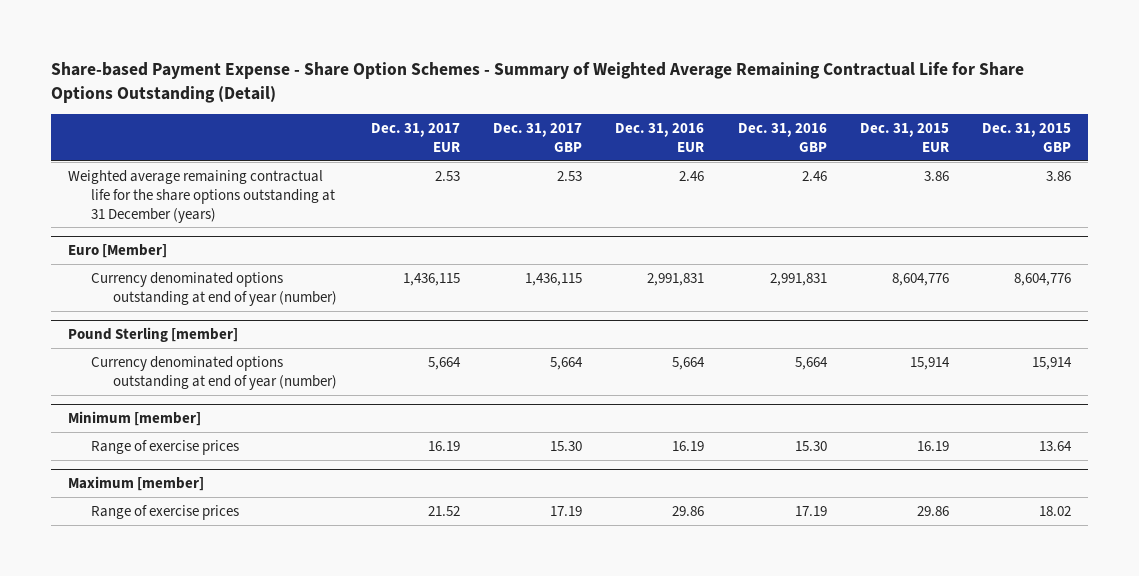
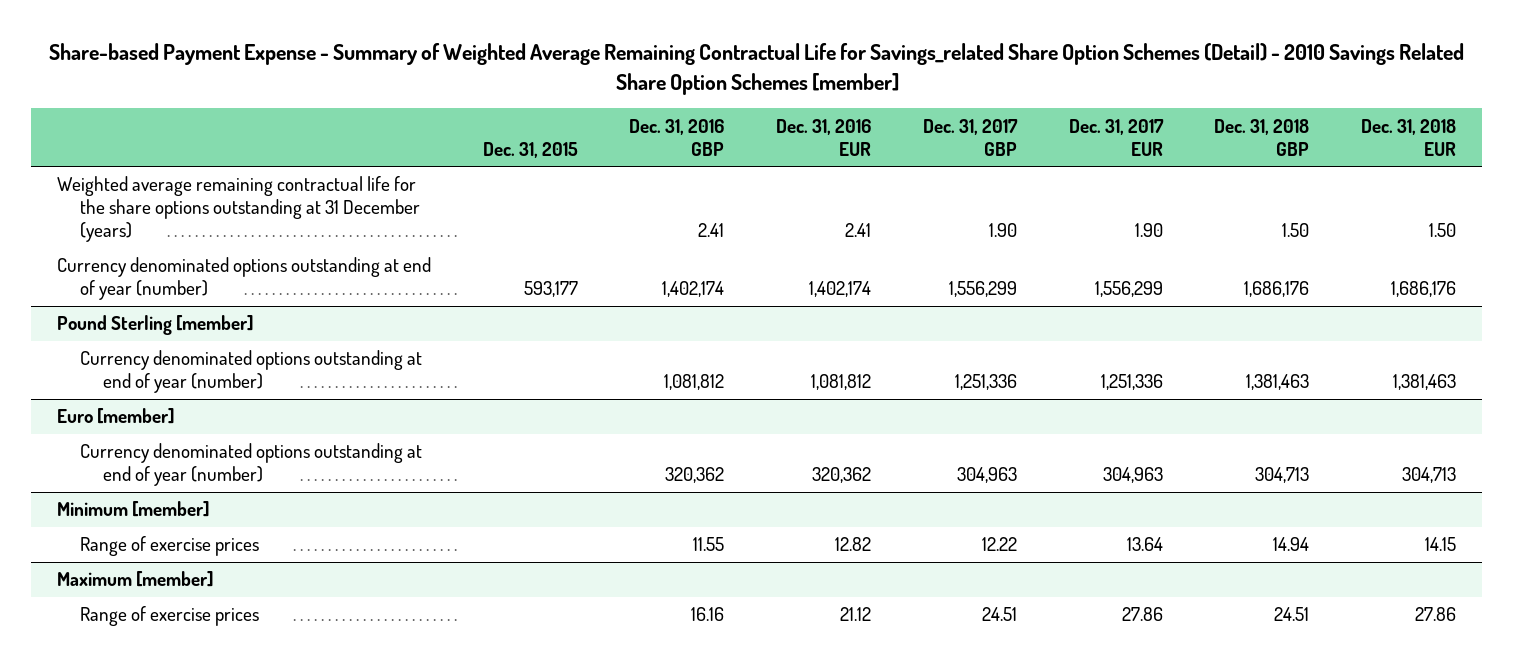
- Share-based Payment Expense - Share Option Schemes - Summary of Weighted Average Remaining Contractual Life for Share Options Outstanding (Detail)
+ Share-based Payment Expense - Summary of Weighted Average Remaining Contractual Life for Savings_related Share Option Schemes (Detail) - 2010 Savings Related Share Option Schemes [member]
- | Dec. 31, 2017 EUR | Dec. 31, 2017 GBP | Dec. 31, 2016 EUR | Dec. 31, 2016 GBP | Dec. 31, 2015 EUR | Dec. 31, 2015 GBP
+ | Dec. 31, 2015 | Dec. 31, 2016 GBP | Dec. 31, 2016 EUR | Dec. 31, 2017 GBP | Dec. 31, 2017 EUR | Dec. 31, 2018 GBP | Dec. 31, 2018 EUR
- Weighted average remaining contractual life for the share options outstanding at 31 December (years) | 2.53 | 2.53 | 2.46 | 2.46 | 3.86 | 3.86
- Euro [Member]
- Currency denominated options outstanding at end of year (number) | 1,436,115 | 1,436,115 | 2,991,831 | 2,991,831 | 8,604,776 | 8,604,776
+ Weighted average remaining contractual life for the share options outstanding at 31 December (years) | | 2.41 | 2.41 | 1.90 | 1.90 | 1.50 | 1.50
+ Currency denominated options outstanding at end of year (number) | 593,177 | 1,402,174 | 1,402,174 | 1,556,299 | 1,556,299 | 1,686,176 | 1,686,176
@ Pound Sterling [member]
- Currency denominated options outstanding at end of year (number) | 5,664 | 5,664 | 5,664 | 5,664 | 15,914 | 15,914
+ Currency denominated options outstanding at end of year (number) | | 1,081,812 | 1,081,812 | 1,251,336 | 1,251,336 | 1,381,463 | 1,381,463
+ Euro [member]
+ Currency denominated options outstanding at end of year (number) | | 320,362 | 320,362 | 304,963 | 304,963 | 304,713 | 304,713
@ Minimum [member]
- Range of exercise prices | 16.19 | 15.30 | 16.19 | 15.30 | 16.19 | 13.64
+ Range of exercise prices | | 11.55 | 12.82 | 12.22 | 13.64 | 14.94 | 14.15
@ Maximum [member]
- Range of exercise prices | 21.52 | 17.19 | 29.86 | 17.19 | 29.86 | 18.02
+ Range of exercise prices | | 16.16 | 21.12 | 24.51 | 27.86 | 24.51 | 27.86

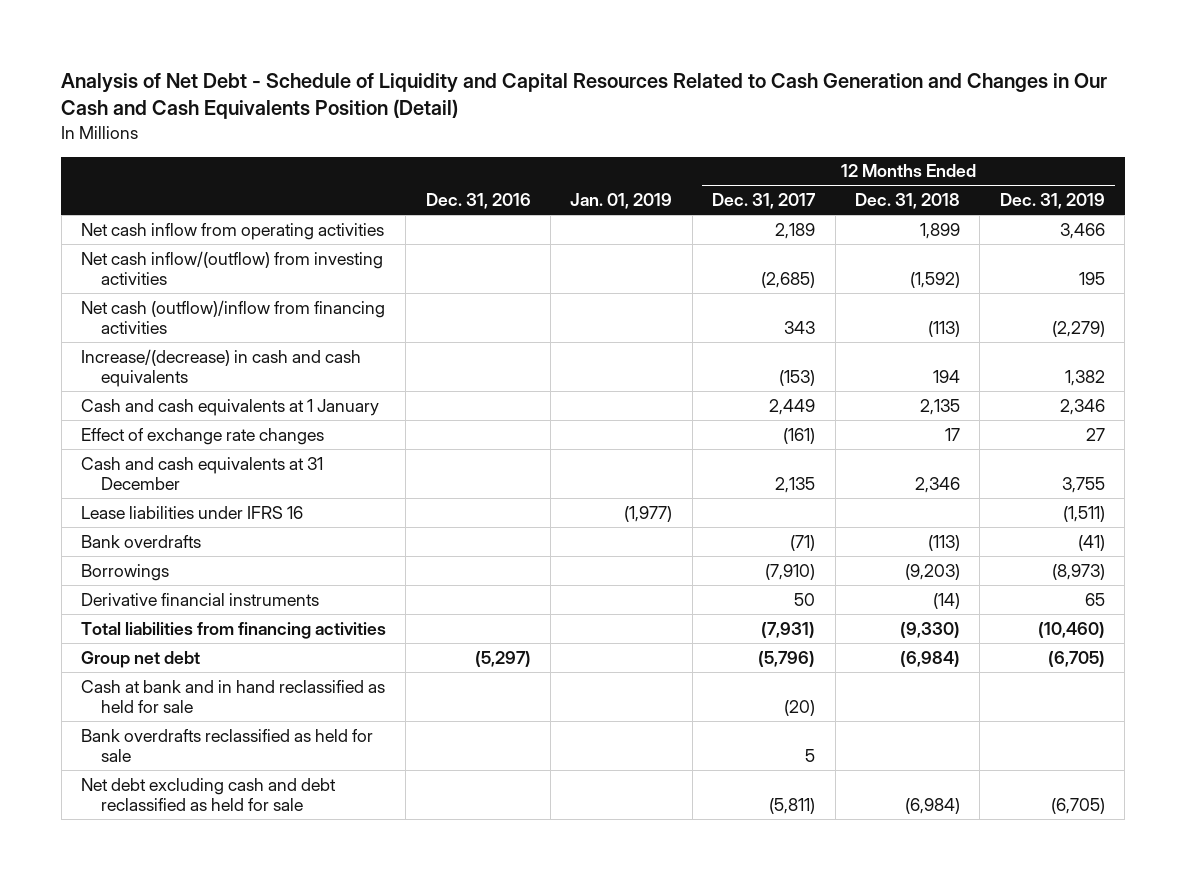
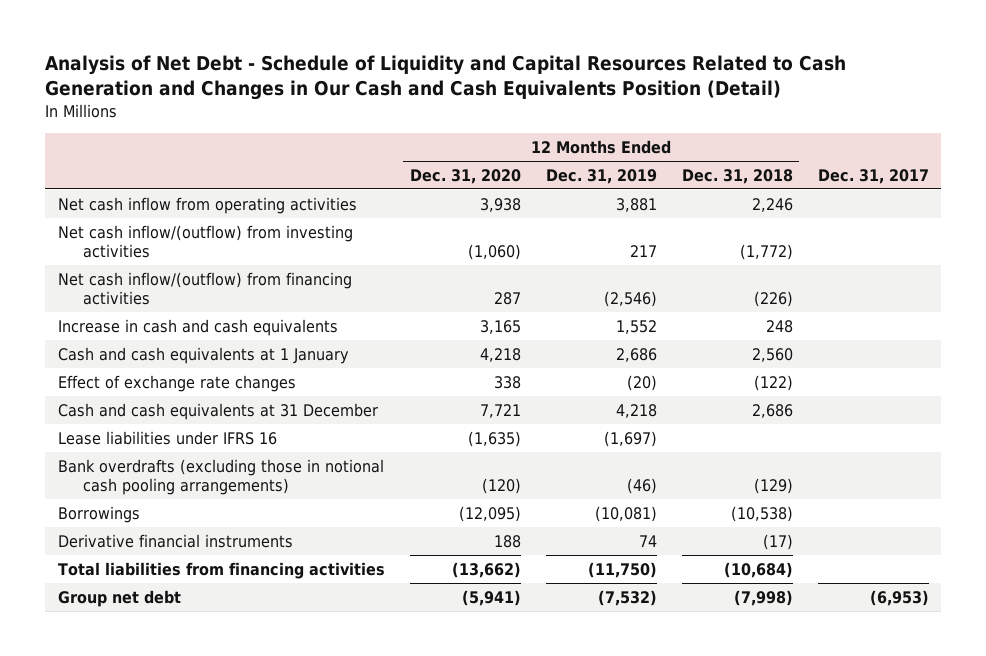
- | Dec. 31, 2016 | Jan. 01, 2019 | 12 Months Ended Dec. 31, 2017 | 12 Months Ended Dec. 31, 2018 | 12 Months Ended Dec. 31, 2019
+ | 12 Months Ended Dec. 31, 2020 | 12 Months Ended Dec. 31, 2019 | 12 Months Ended Dec. 31, 2018 | Dec. 31, 2017
- Net cash inflow from operating activities | | | 2,189 | 1,899 | 3,466
- Net cash inflow/(outflow) from investing activities | | | (2,685) | (1,592) | 195
- Net cash (outflow)/inflow from financing activities | | | 343 | (113) | (2,279)
- Increase/(decrease) in cash and cash equivalents | | | (153) | 194 | 1,382
- Cash and cash equivalents at 1 January | | | 2,449 | 2,135 | 2,346
- Effect of exchange rate changes | | | (161) | 17 | 27
- Cash and cash equivalents at 31 December | | | 2,135 | 2,346 | 3,755
- Lease liabilities under IFRS 16 | | (1,977) | | | (1,511)
- Bank overdrafts | | | (71) | (113) | (41)
- Borrowings | | | (7,910) | (9,203) | (8,973)
- Derivative financial instruments | | | 50 | (14) | 65
- Total liabilities from financing activities | | | (7,931) | (9,330) | (10,460)
- Group net debt | (5,297) | | (5,796) | (6,984) | (6,705)
- Cash at bank and in hand reclassified as held for sale | | | (20) | |
- Bank overdrafts reclassified as held for sale | | | 5 | |
- Net debt excluding cash and debt reclassified as held for sale | | | (5,811) | (6,984) | (6,705)
+ Net cash inflow from operating activities | 3,938 | 3,881 | 2,246 |
+ Net cash inflow/(outflow) from investing activities | (1,060) | 217 | (1,772) |
+ Net cash inflow/(outflow) from financing activities | 287 | (2,546) | (226) |
+ Increase in cash and cash equivalents | 3,165 | 1,552 | 248 |
+ Cash and cash equivalents at 1 January | 4,218 | 2,686 | 2,560 |
+ Effect of exchange rate changes | 338 | (20) | (122) |
+ Cash and cash equivalents at 31 December | 7,721 | 4,218 | 2,686 |
+ Lease liabilities under IFRS 16 | (1,635) | (1,697) | |
+ Bank overdrafts (excluding those in notional cash pooling arrangements) | (120) | (46) | (129) |
+ Borrowings | (12,095) | (10,081) | (10,538) |
+ Derivative financial instruments | 188 | 74 | (17) |
+ Total liabilities from financing activities | (13,662) | (11,750) | (10,684) |
+ Group net debt | (5,941) | (7,532) | (7,998) | (6,953)

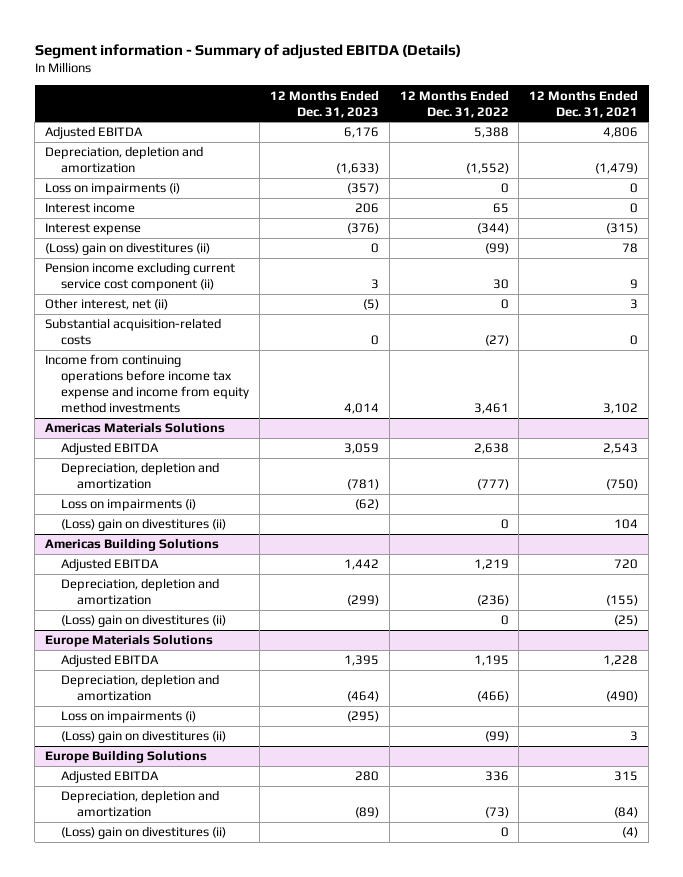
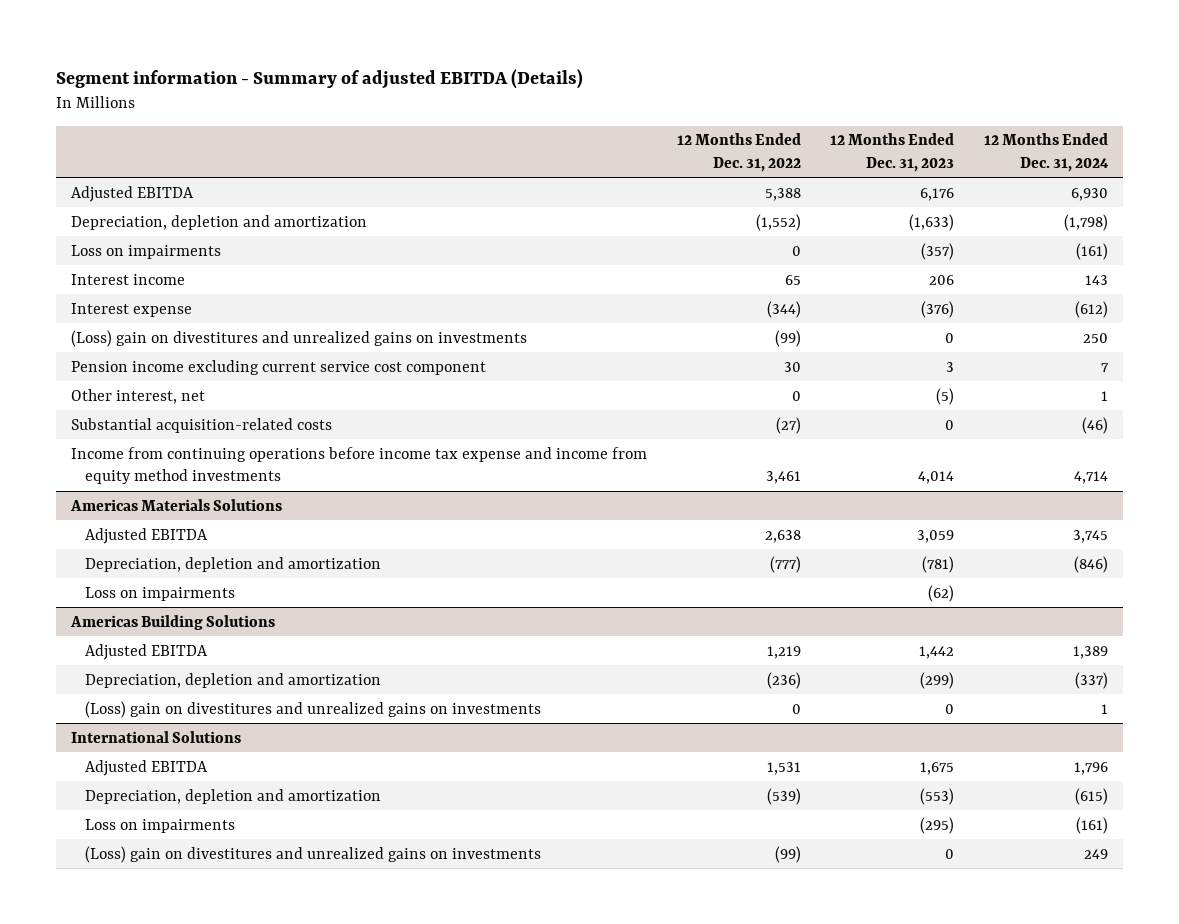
- | 12 Months Ended Dec. 31, 2023 | 12 Months Ended Dec. 31, 2022 | 12 Months Ended Dec. 31, 2021
+ | 12 Months Ended Dec. 31, 2022 | 12 Months Ended Dec. 31, 2023 | 12 Months Ended Dec. 31, 2024
- Loss on impairments (i) | (357) | 0 | 0
+ Loss on impairments | 0 | (357) | (161)
- (Loss) gain on divestitures (ii) | 0 | (99) | 78
- Pension income excluding current service cost component (ii) | 3 | 30 | 9
- Other interest, net (ii) | (5) | 0 | 3
+ (Loss) gain on divestitures and unrealized gains on investments | (99) | 0 | 250
+ Pension income excluding current service cost component | 30 | 3 | 7
+ Other interest, net | 0 | (5) | 1
@ Americas Materials Solutions
- Loss on impairments (i) | (62) | |
- (Loss) gain on divestitures (ii) | | 0 | 104
+ Loss on impairments | | (62) |
@ Americas Building Solutions
- (Loss) gain on divestitures (ii) | | 0 | (25)
- Europe Materials Solutions
- Adjusted EBITDA | 1,395 | 1,195 | 1,228
- Depreciation, depletion and amortization | (464) | (466) | (490)
- Loss on impairments (i) | (295) | |
- (Loss) gain on divestitures (ii) | | (99) | 3
- Europe Building Solutions
- Adjusted EBITDA | 280 | 336 | 315
- Depreciation, depletion and amortization | (89) | (73) | (84)
- (Loss) gain on divestitures (ii) | | 0 | (4)
@ Americas Building Solutions
+ (Loss) gain on divestitures and unrealized gains on investments | 0 | 0 | 1
+ International Solutions
+ Adjusted EBITDA | 1,531 | 1,675 | 1,796
+ Depreciation, depletion and amortization | (539) | (553) | (615)
+ Loss on impairments | | (295) | (161)
+ (Loss) gain on divestitures and unrealized gains on investments | (99) | 0 | 249

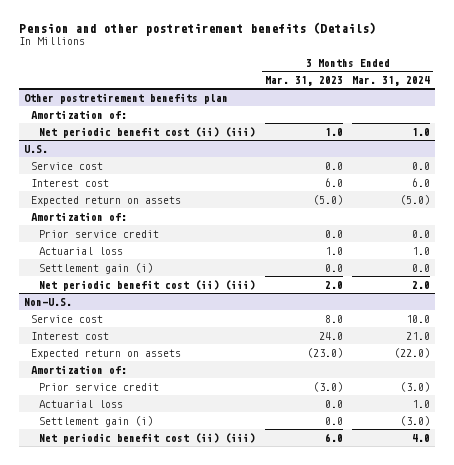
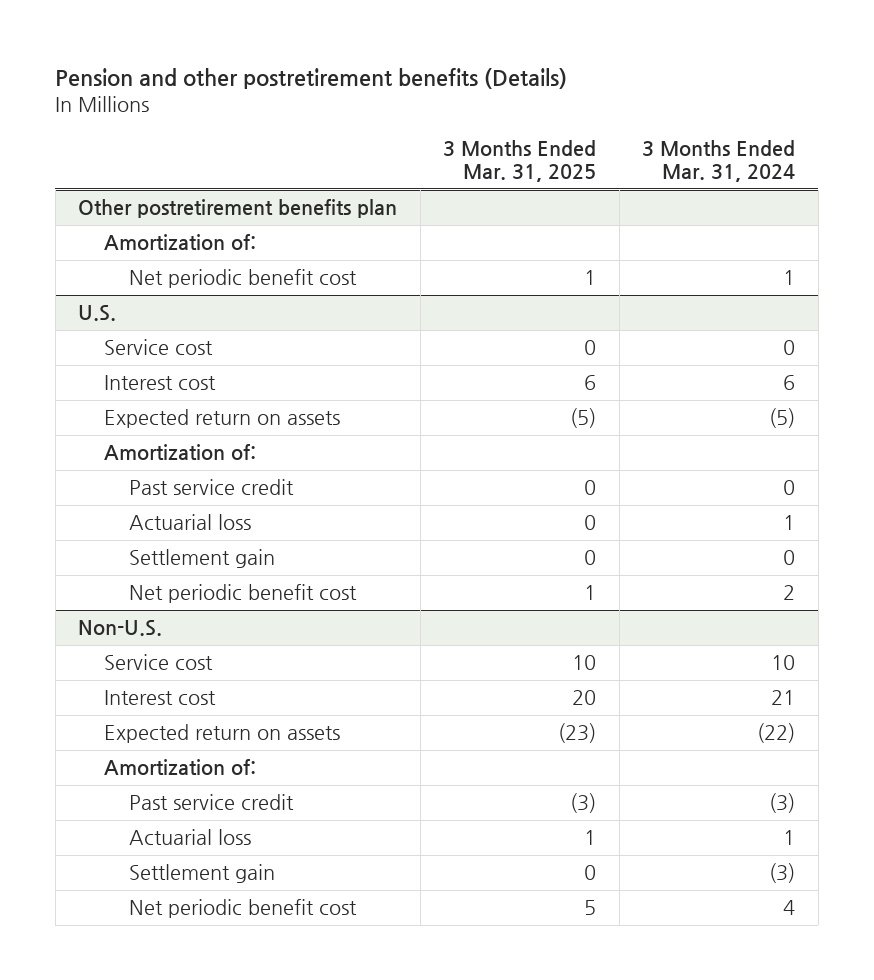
- | 3 Months Ended Mar. 31, 2023 | 3 Months Ended Mar. 31, 2024
+ | 3 Months Ended Mar. 31, 2025 | 3 Months Ended Mar. 31, 2024
@ Other postretirement benefits plan
- Net periodic benefit cost (ii) (iii) | 1.0 | 1.0
+ Net periodic benefit cost | 1 | 1
@ U.S.
- Service cost | 0.0 | 0.0
- Interest cost | 6.0 | 6.0
- Expected return on assets | (5.0) | (5.0)
+ Service cost | 0 | 0
+ Interest cost | 6 | 6
+ Expected return on assets | (5) | (5)
- Prior service credit | 0.0 | 0.0
- Actuarial loss | 1.0 | 1.0
- Settlement gain (i) | 0.0 | 0.0
- Net periodic benefit cost (ii) (iii) | 2.0 | 2.0
+ Past service credit | 0 | 0
+ Actuarial loss | 0 | 1
+ Settlement gain | 0 | 0
+ Net periodic benefit cost | 1 | 2
@ Non-U.S.
- Service cost | 8.0 | 10.0
- Interest cost | 24.0 | 21.0
- Expected return on assets | (23.0) | (22.0)
+ Service cost | 10 | 10
+ Interest cost | 20 | 21
+ Expected return on assets | (23) | (22)
- Prior service credit | (3.0) | (3.0)
- Actuarial loss | 0.0 | 1.0
- Settlement gain (i) | 0.0 | (3.0)
- Net periodic benefit cost (ii) (iii) | 6.0 | 4.0
+ Past service credit | (3) | (3)
+ Actuarial loss | 1 | 1
+ Settlement gain | 0 | (3)
+ Net periodic benefit cost | 5 | 4

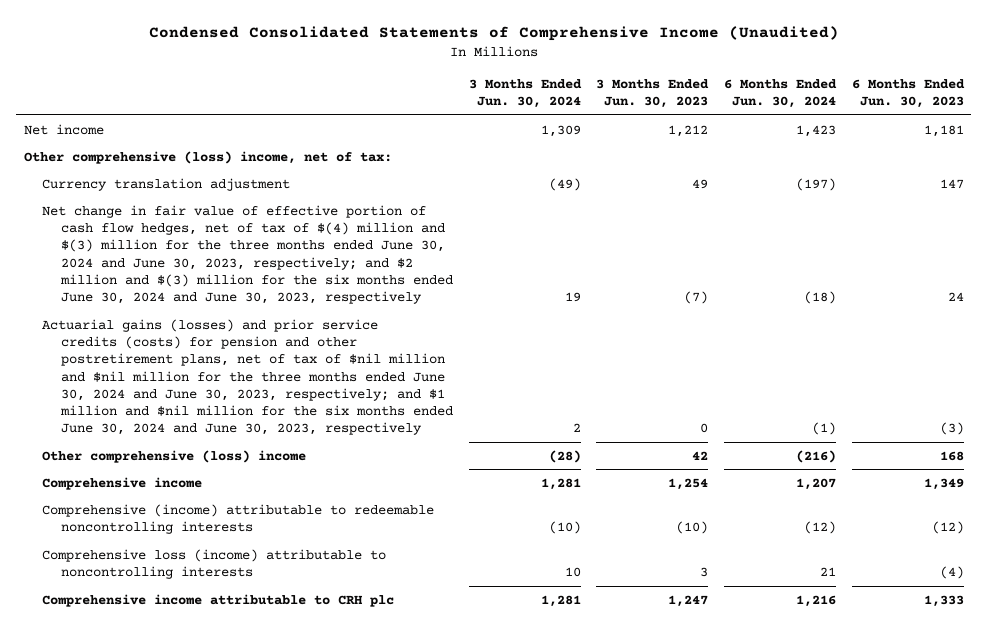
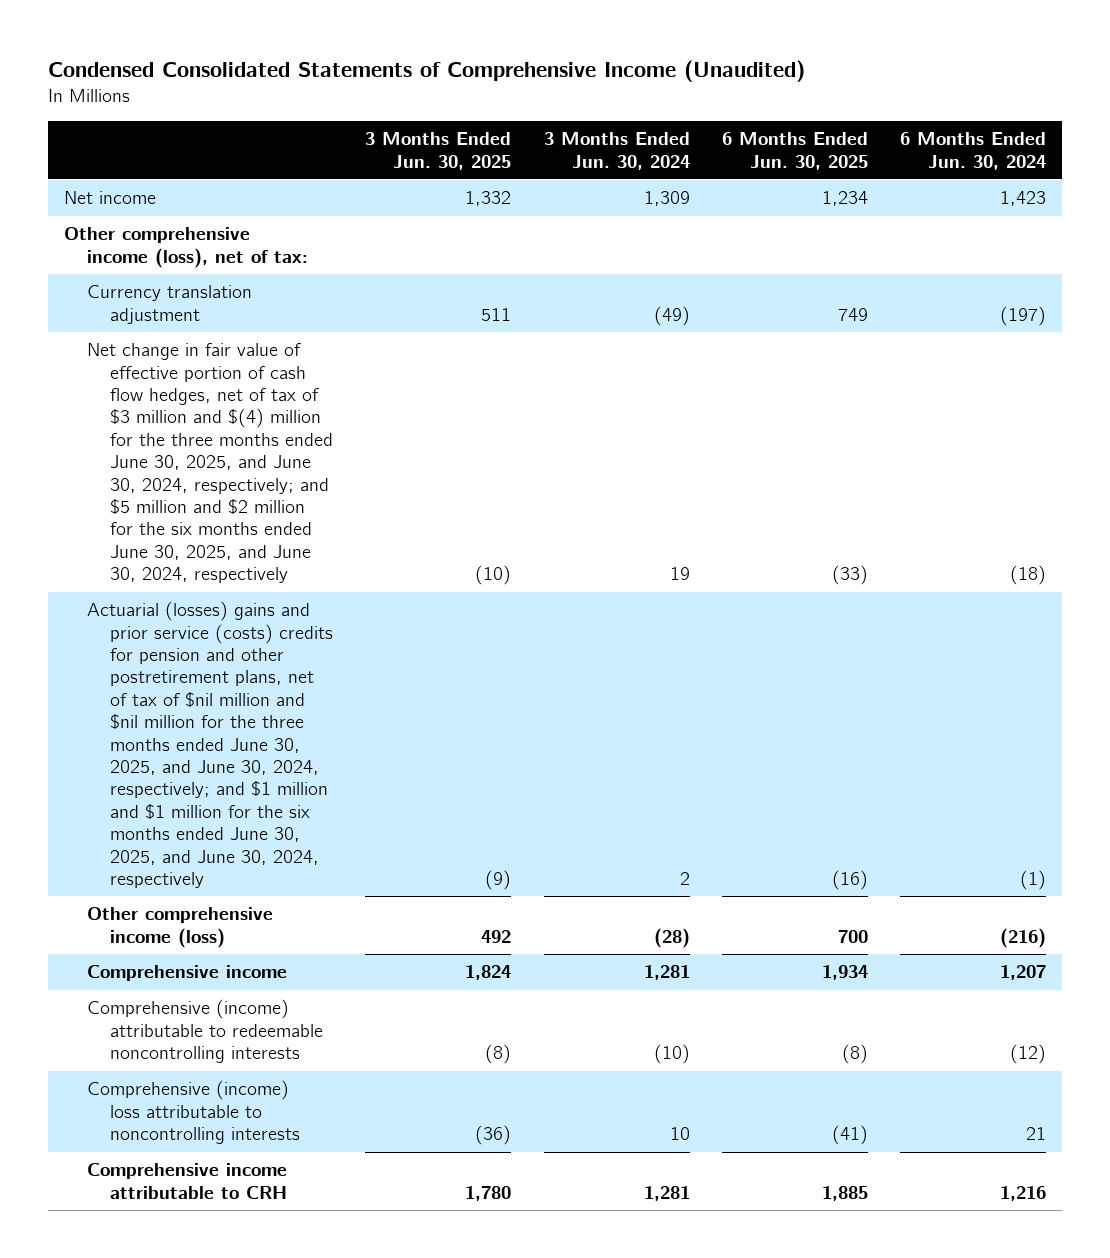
- | 3 Months Ended Jun. 30, 2024 | 3 Months Ended Jun. 30, 2023 | 6 Months Ended Jun. 30, 2024 | 6 Months Ended Jun. 30, 2023
+ | 3 Months Ended Jun. 30, 2025 | 3 Months Ended Jun. 30, 2024 | 6 Months Ended Jun. 30, 2025 | 6 Months Ended Jun. 30, 2024
- Other comprehensive (loss) income, net of tax:
+ Other comprehensive income (loss), net of tax:
- Net change in fair value of effective portion of cash flow hedges, net of tax of $(4) million and $(3) million for the three months ended June 30, 2024 and June 30, 2023, respectively; and $2 million and $(3) million for the six months ended June 30, 2024 and June 30, 2023, respectively | 19 | (7) | (18) | 24
- Actuarial gains (losses) and prior service credits (costs) for pension and other postretirement plans, net of tax of $nil million and $nil million for the three months ended June 30, 2024 and June 30, 2023, respectively; and $1 million and $nil million for the six months ended June 30, 2024 and June 30, 2023, respectively | 2 | 0 | (1) | (3)
- Other comprehensive (loss) income | (28) | 42 | (216) | 168
+ Net change in fair value of effective portion of cash flow hedges, net of tax of $3 million and $(4) million for the three months ended June 30, 2025, and June 30, 2024, respectively; and $5 million and $2 million for the six months ended June 30, 2025, and June 30, 2024, respectively | (10) | 19 | (33) | (18)
+ Actuarial (losses) gains and prior service (costs) credits for pension and other postretirement plans, net of tax of $nil million and $nil million for the three months ended June 30, 2025, and June 30, 2024, respectively; and $1 million and $1 million for the six months ended June 30, 2025, and June 30, 2024, respectively | (9) | 2 | (16) | (1)
+ Other comprehensive income (loss) | 492 | (28) | 700 | (216)
- Comprehensive loss (income) attributable to noncontrolling interests | 10 | 3 | 21 | (4)
- Comprehensive income attributable to CRH plc | 1,281 | 1,247 | 1,216 | 1,333
+ Comprehensive (income) loss attributable to noncontrolling interests | (36) | 10 | (41) | 21
+ Comprehensive income attributable to CRH | 1,780 | 1,281 | 1,885 | 1,216

